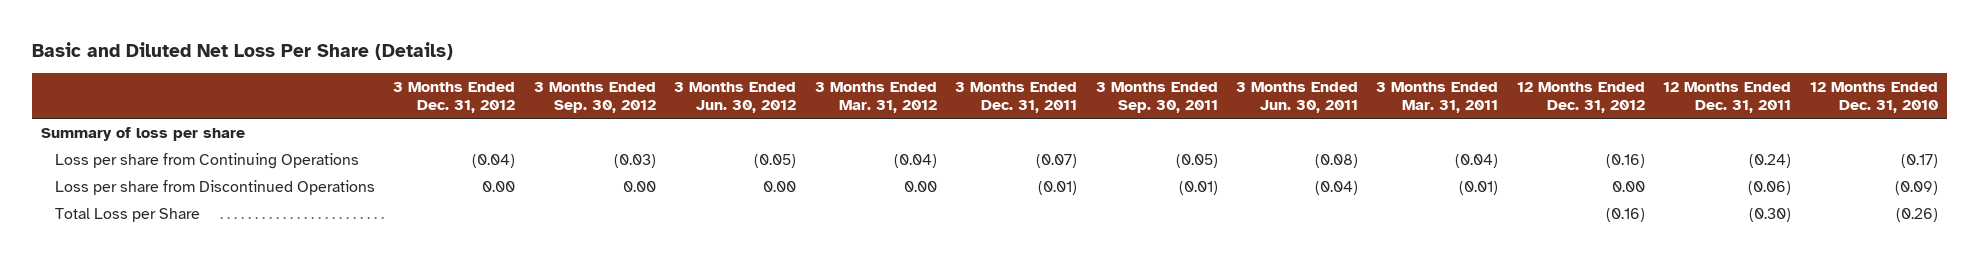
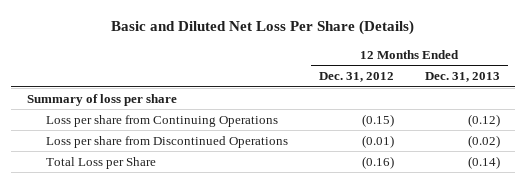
- | 3 Months Ended Dec. 31, 2012 | 3 Months Ended Sep. 30, 2012 | 3 Months Ended Jun. 30, 2012 | 3 Months Ended Mar. 31, 2012 | 3 Months Ended Dec. 31, 2011 | 3 Months Ended Sep. 30, 2011 | 3 Months Ended Jun. 30, 2011 | 3 Months Ended Mar. 31, 2011 | 12 Months Ended Dec. 31, 2012 | 12 Months Ended Dec. 31, 2011 | 12 Months Ended Dec. 31, 2010
+ | 12 Months Ended Dec. 31, 2012 | 12 Months Ended Dec. 31, 2013
- Loss per share from Continuing Operations | (0.04) | (0.03) | (0.05) | (0.04) | (0.07) | (0.05) | (0.08) | (0.04) | (0.16) | (0.24) | (0.17)
- Loss per share from Discontinued Operations | 0.00 | 0.00 | 0.00 | 0.00 | (0.01) | (0.01) | (0.04) | (0.01) | 0.00 | (0.06) | (0.09)
+ Loss per share from Continuing Operations | (0.15) | (0.12)
+ Loss per share from Discontinued Operations | (0.01) | (0.02)

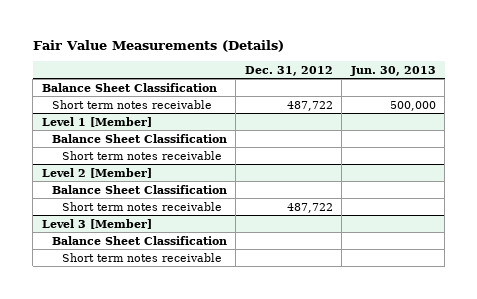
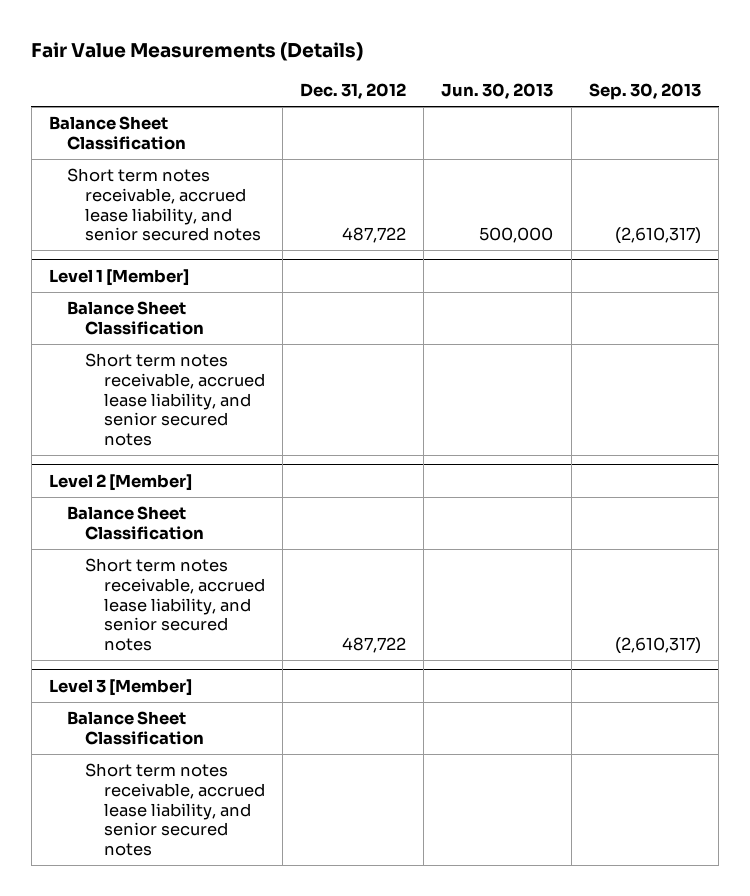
- | Dec. 31, 2012 | Jun. 30, 2013
+ | Dec. 31, 2012 | Jun. 30, 2013 | Sep. 30, 2013
- Short term notes receivable | 487,722 | 500,000
+ Short term notes receivable, accrued lease liability, and senior secured notes | 487,722 | 500,000 | (2,610,317)
@ Level 1 [Member]
- Short term notes receivable
+ Short term notes receivable, accrued lease liability, and senior secured notes
@ Level 2 [Member]
- Short term notes receivable | 487,722 |
+ Short term notes receivable, accrued lease liability, and senior secured notes | 487,722 | | (2,610,317)
@ Level 3 [Member]
- Short term notes receivable
+ Short term notes receivable, accrued lease liability, and senior secured notes

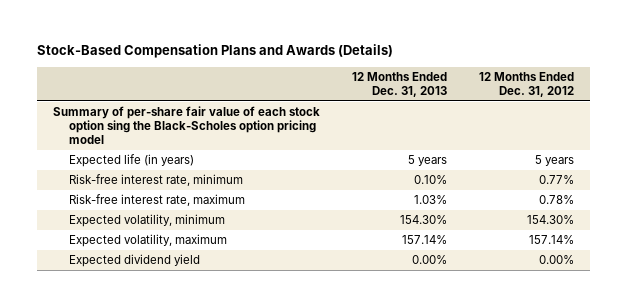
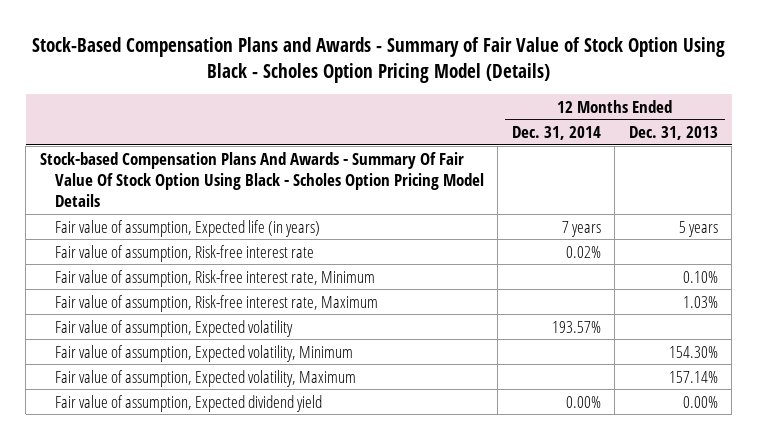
- Stock-Based Compensation Plans and Awards (Details)
+ Stock-Based Compensation Plans and Awards - Summary of Fair Value of Stock Option Using Black - Scholes Option Pricing Model (Details)
- | 12 Months Ended Dec. 31, 2013 | 12 Months Ended Dec. 31, 2012
+ | 12 Months Ended Dec. 31, 2014 | 12 Months Ended Dec. 31, 2013
- Summary of per-share fair value of each stock option sing the Black-Scholes option pricing model
- Expected life (in years) | 5 years | 5 years
- Risk-free interest rate, minimum | 0.10% | 0.77%
- Risk-free interest rate, maximum | 1.03% | 0.78%
- Expected volatility, minimum | 154.30% | 154.30%
- Expected volatility, maximum | 157.14% | 157.14%
- Expected dividend yield | 0.00% | 0.00%
+ Stock-based Compensation Plans And Awards - Summary Of Fair Value Of Stock Option Using Black - Scholes Option Pricing Model Details
+ Fair value of assumption, Expected life (in years) | 7 years | 5 years
+ Fair value of assumption, Risk-free interest rate | 0.02% |
+ Fair value of assumption, Risk-free interest rate, Minimum | | 0.10%
+ Fair value of assumption, Risk-free interest rate, Maximum | | 1.03%
+ Fair value of assumption, Expected volatility | 193.57% |
+ Fair value of assumption, Expected volatility, Minimum | | 154.30%
+ Fair value of assumption, Expected volatility, Maximum | | 157.14%
+ Fair value of assumption, Expected dividend yield | 0.00% | 0.00%

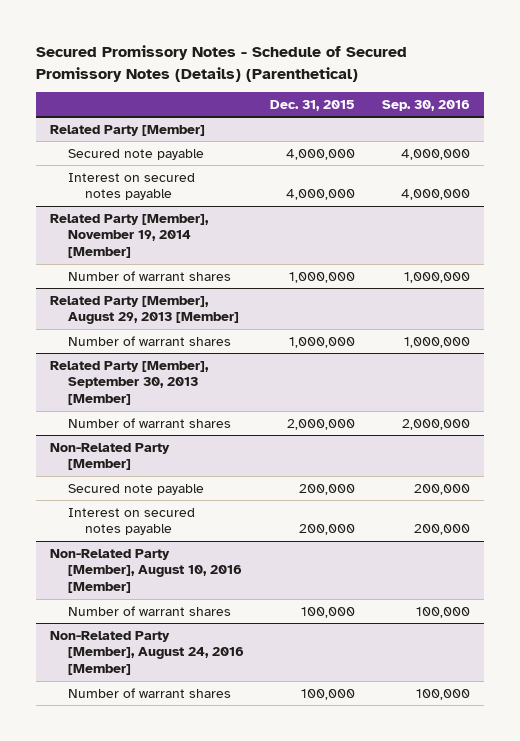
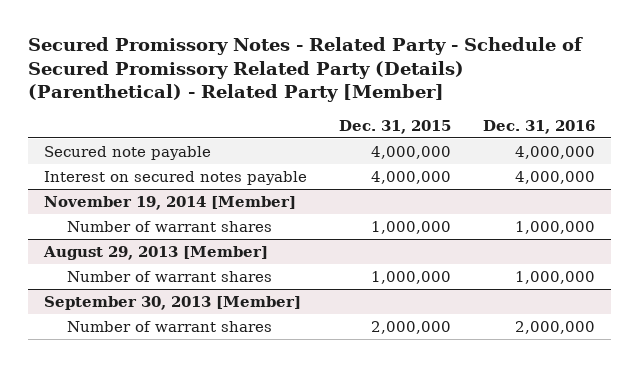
- Secured Promissory Notes - Schedule of Secured Promissory Notes (Details) (Parenthetical)
+ Secured Promissory Notes - Related Party - Schedule of Secured Promissory Related Party (Details) (Parenthetical) - Related Party [Member]
- | Dec. 31, 2015 | Sep. 30, 2016
+ | Dec. 31, 2015 | Dec. 31, 2016
- Related Party [Member]
- Related Party [Member], November 19, 2014 [Member]
+ November 19, 2014 [Member]
- Related Party [Member], August 29, 2013 [Member]
+ August 29, 2013 [Member]
- Related Party [Member], September 30, 2013 [Member]
+ September 30, 2013 [Member]
- Non-Related Party [Member]
- Secured note payable | 200,000 | 200,000
- Interest on secured notes payable | 200,000 | 200,000
- Non-Related Party [Member], August 10, 2016 [Member]
- Number of warrant shares | 100,000 | 100,000
- Non-Related Party [Member], August 24, 2016 [Member]
- Number of warrant shares | 100,000 | 100,000

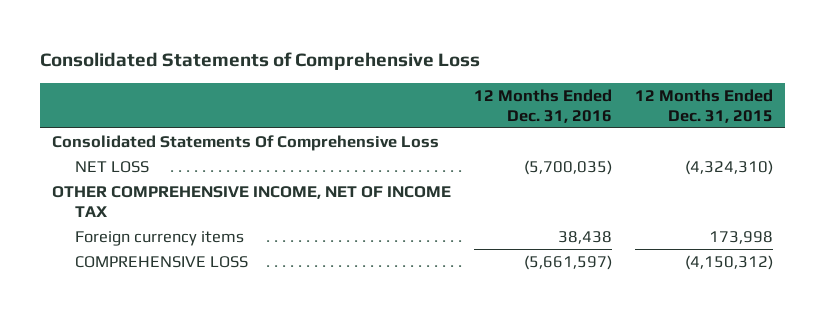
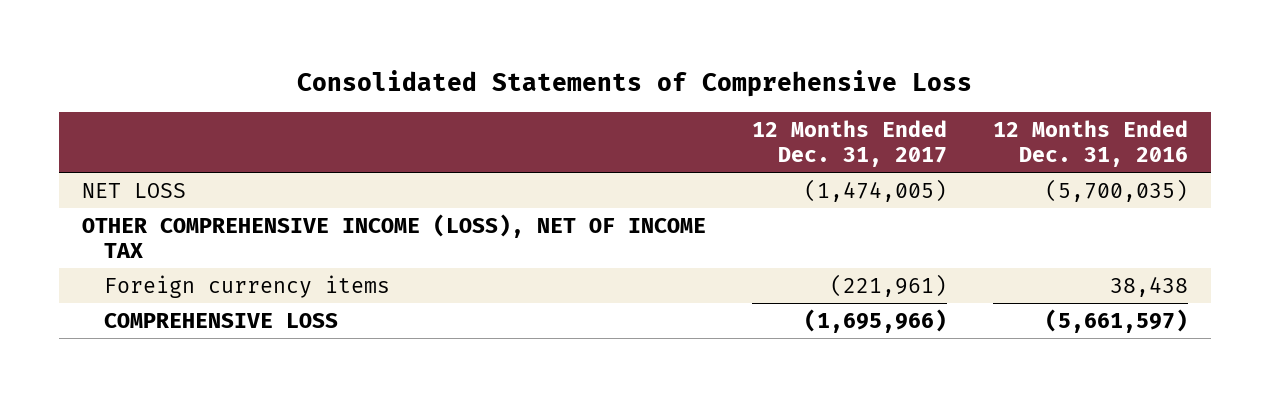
- | 12 Months Ended Dec. 31, 2016 | 12 Months Ended Dec. 31, 2015
+ | 12 Months Ended Dec. 31, 2017 | 12 Months Ended Dec. 31, 2016
- Consolidated Statements Of Comprehensive Loss
- OTHER COMPREHENSIVE INCOME, NET OF INCOME TAX
+ OTHER COMPREHENSIVE INCOME (LOSS), NET OF INCOME TAX

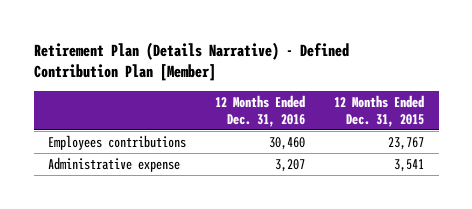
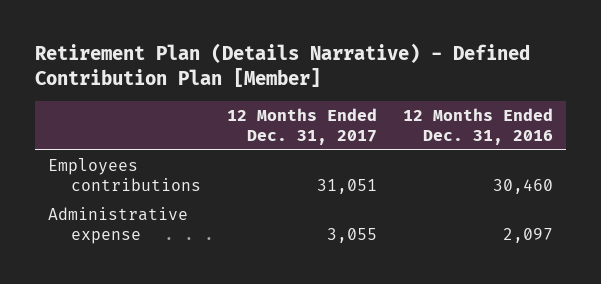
- | 12 Months Ended Dec. 31, 2016 | 12 Months Ended Dec. 31, 2015
+ | 12 Months Ended Dec. 31, 2017 | 12 Months Ended Dec. 31, 2016
- Administrative expense | 3,207 | 3,541
+ Administrative expense | 3,055 | 2,097

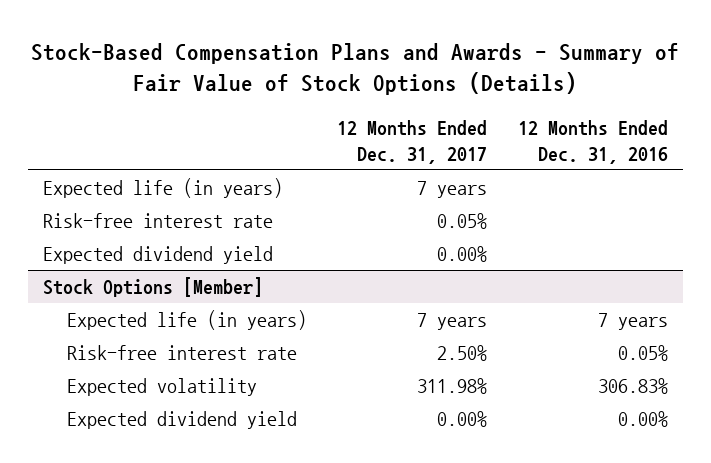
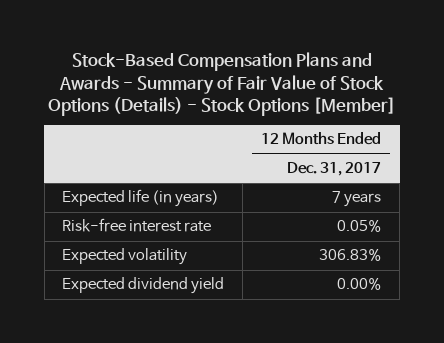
- Stock-Based Compensation Plans and Awards - Summary of Fair Value of Stock Options (Details)
+ Stock-Based Compensation Plans and Awards - Summary of Fair Value of Stock Options (Details) - Stock Options [Member]
- | 12 Months Ended Dec. 31, 2017 | 12 Months Ended Dec. 31, 2016
+ | 12 Months Ended Dec. 31, 2017
- Expected dividend yield | 0.00% |
- Stock Options [Member]
- Expected life (in years) | 7 years | 7 years
- Risk-free interest rate | 2.50% | 0.05%
- Expected volatility | 311.98% | 306.83%
+ Expected volatility | 306.83%

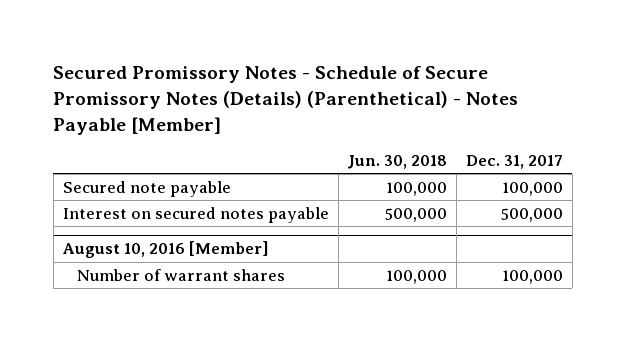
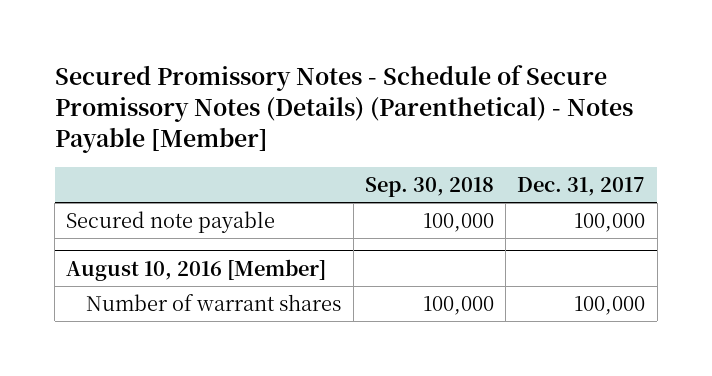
- | Jun. 30, 2018 | Dec. 31, 2017
+ | Sep. 30, 2018 | Dec. 31, 2017
- Interest on secured notes payable | 500,000 | 500,000

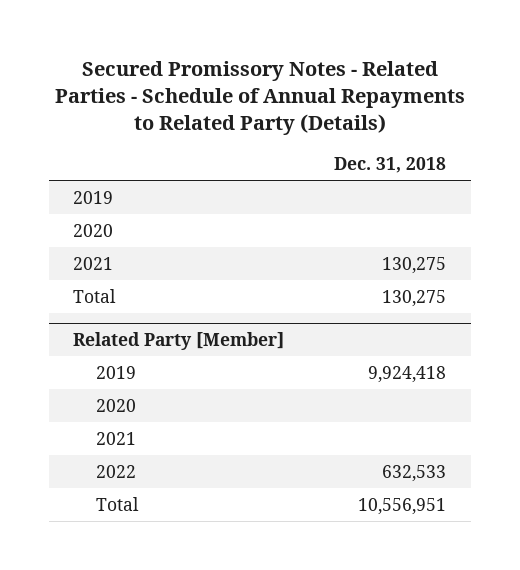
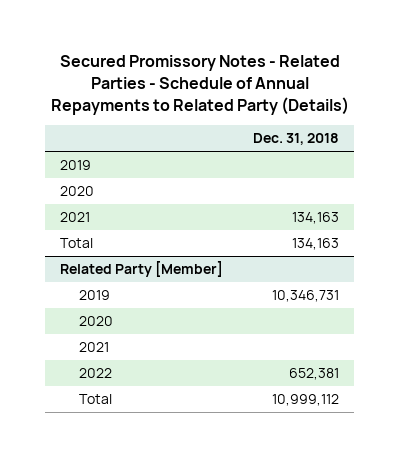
- 2021 | 130,275
- Total | 130,275
+ 2021 | 134,163
+ Total | 134,163
@ Related Party [Member]
- 2019 | 9,924,418
+ 2019 | 10,346,731
- 2022 | 632,533
- Total | 10,556,951
+ 2022 | 652,381
+ Total | 10,999,112

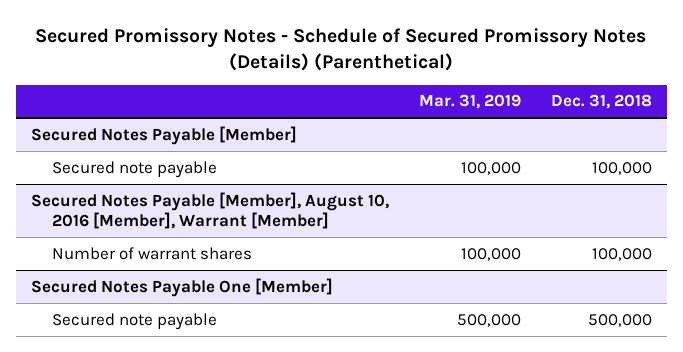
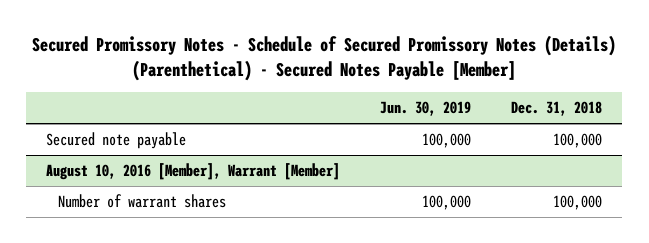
- Secured Promissory Notes - Schedule of Secured Promissory Notes (Details) (Parenthetical)
+ Secured Promissory Notes - Schedule of Secured Promissory Notes (Details) (Parenthetical) - Secured Notes Payable [Member]
- | Mar. 31, 2019 | Dec. 31, 2018
+ | Jun. 30, 2019 | Dec. 31, 2018
- Secured Notes Payable [Member]
- Secured Notes Payable [Member], August 10, 2016 [Member], Warrant [Member]
+ August 10, 2016 [Member], Warrant [Member]
- Secured Notes Payable One [Member]
- Secured note payable | 500,000 | 500,000

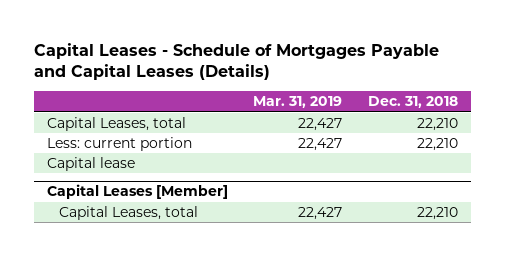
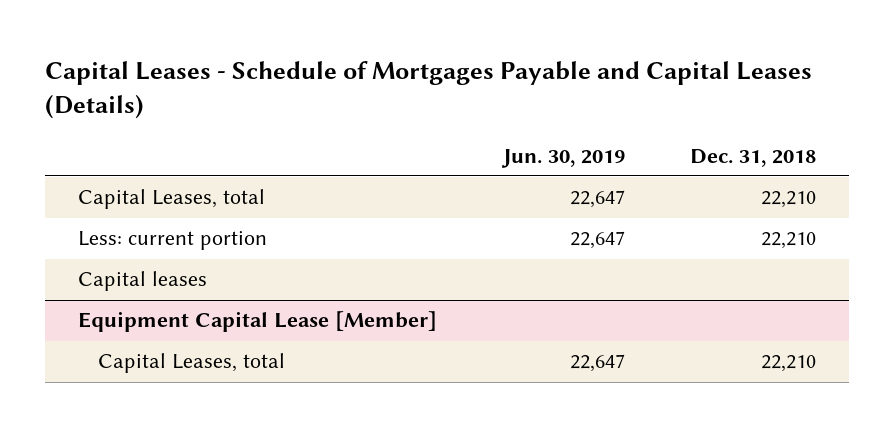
- | Mar. 31, 2019 | Dec. 31, 2018
+ | Jun. 30, 2019 | Dec. 31, 2018
- Capital lease
- Capital Leases [Member]
+ Capital leases
+ Equipment Capital Lease [Member]

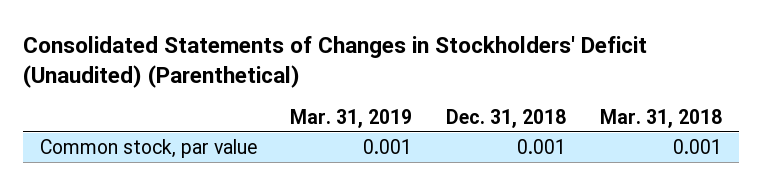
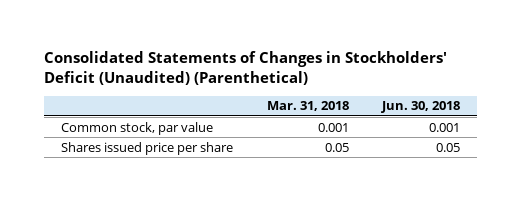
- | Mar. 31, 2019 | Dec. 31, 2018 | Mar. 31, 2018
+ | Mar. 31, 2018 | Jun. 30, 2018
+ Shares issued price per share | 0.05 | 0.05

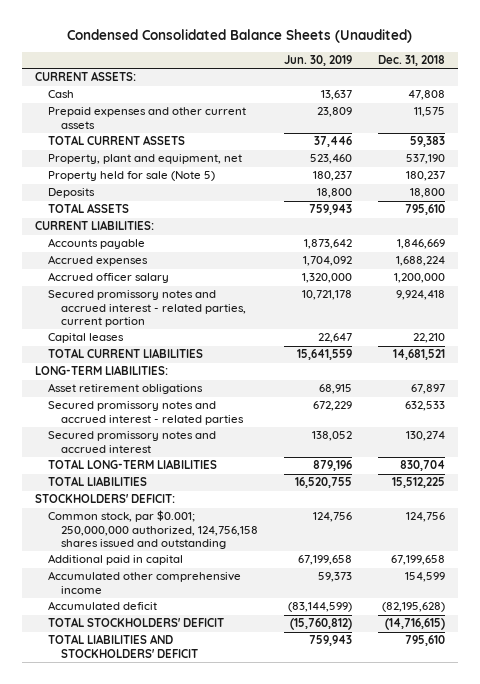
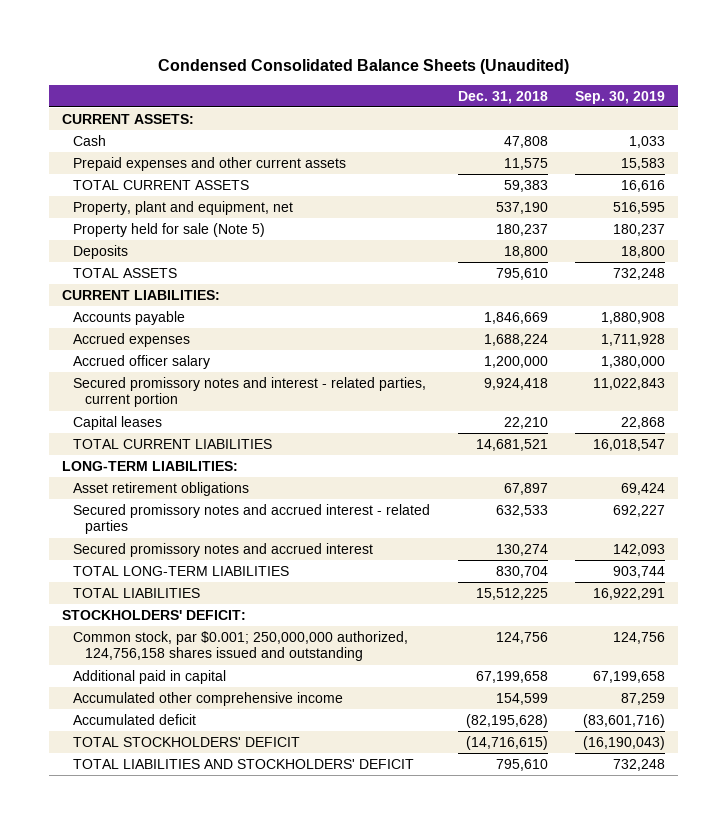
- | Jun. 30, 2019 | Dec. 31, 2018
+ | Dec. 31, 2018 | Sep. 30, 2019
- Secured promissory notes and accrued interest - related parties, current portion | 10,721,178 | 9,924,418
+ Secured promissory notes and interest - related parties, current portion | 9,924,418 | 11,022,843

